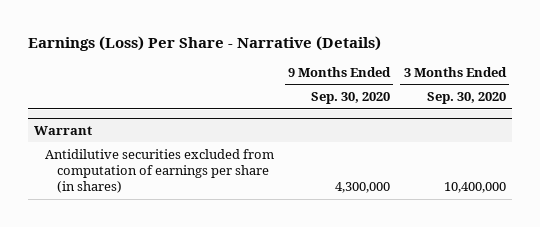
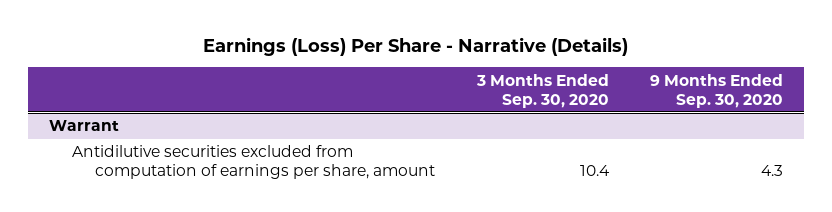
- | 9 Months Ended Sep. 30, 2020 | 3 Months Ended Sep. 30, 2020
+ | 3 Months Ended Sep. 30, 2020 | 9 Months Ended Sep. 30, 2020
@ Warrant
- Antidilutive securities excluded from computation of earnings per share (in shares) | 4,300,000 | 10,400,000
+ Antidilutive securities excluded from computation of earnings per share, amount | 10.4 | 4.3

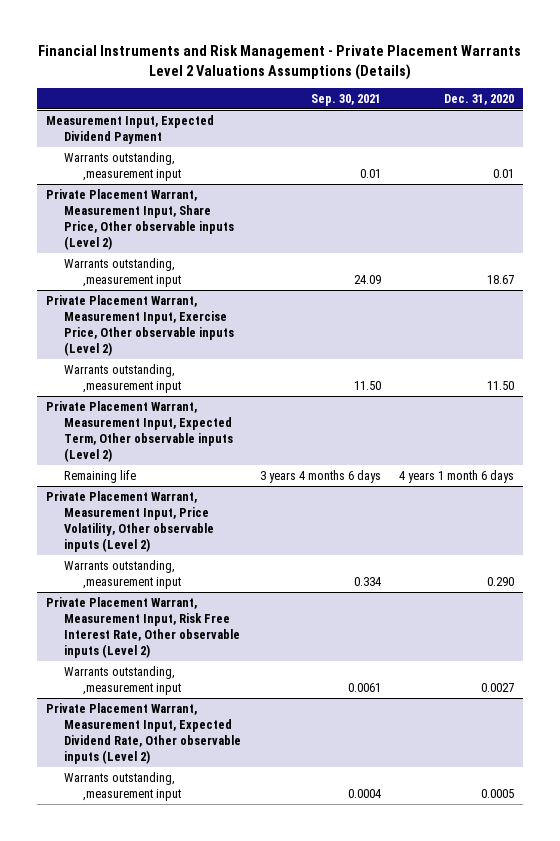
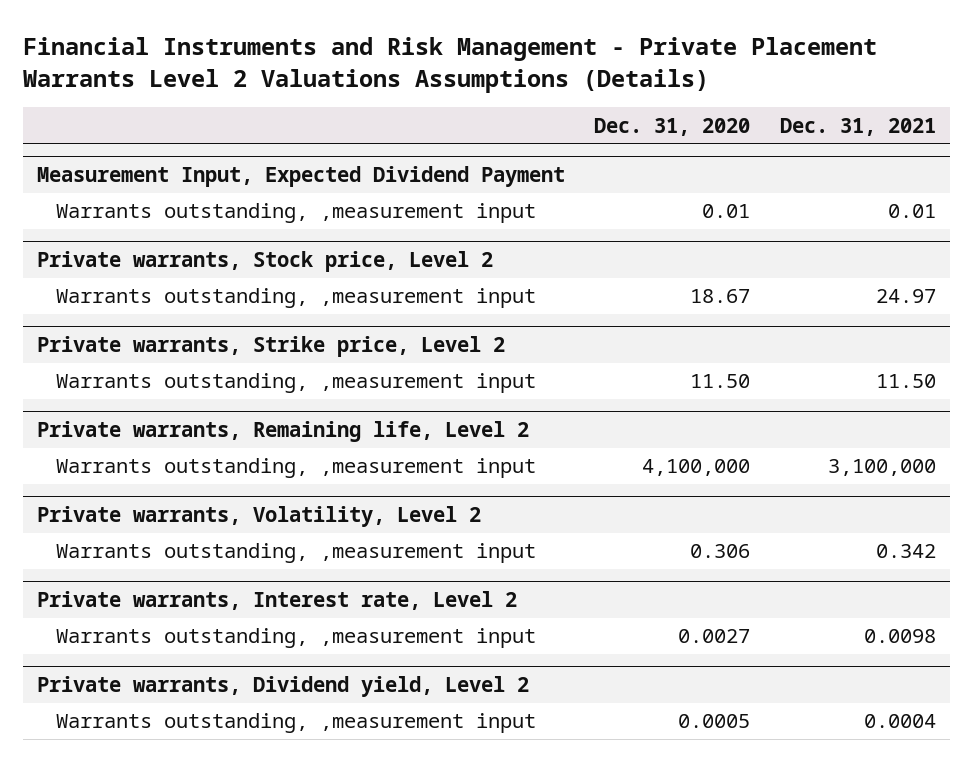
- | Sep. 30, 2021 | Dec. 31, 2020
+ | Dec. 31, 2020 | Dec. 31, 2021
- Private Placement Warrant, Measurement Input, Share Price, Other observable inputs (Level 2)
+ Private warrants, Stock price, Level 2
- Private Placement Warrant, Measurement Input, Exercise Price, Other observable inputs (Level 2)
+ Private warrants, Strike price, Level 2
- Private Placement Warrant, Measurement Input, Expected Term, Other observable inputs (Level 2)
- Remaining life | 3 years 4 months 6 days | 4 years 1 month 6 days
- Private Placement Warrant, Measurement Input, Price Volatility, Other observable inputs (Level 2)
- Warrants outstanding, ,measurement input | 0.334 | 0.290
- Private Placement Warrant, Measurement Input, Risk Free Interest Rate, Other observable inputs (Level 2)
+ Private warrants, Remaining life, Level 2
+ Warrants outstanding, ,measurement input | 4,100,000 | 3,100,000
+ Private warrants, Volatility, Level 2
+ Warrants outstanding, ,measurement input | 0.306 | 0.342
+ Private warrants, Interest rate, Level 2
- Private Placement Warrant, Measurement Input, Expected Dividend Rate, Other observable inputs (Level 2)
+ Private warrants, Dividend yield, Level 2

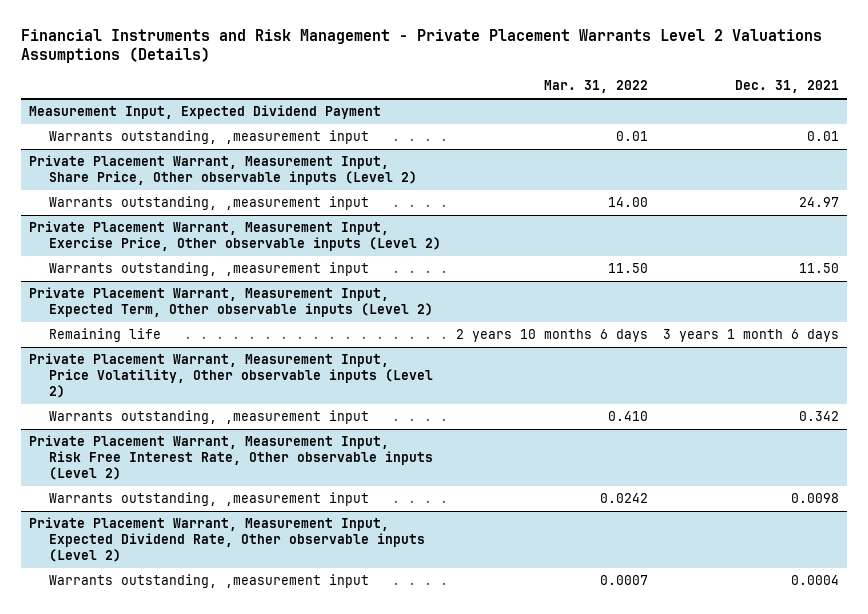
- | Dec. 31, 2020 | Dec. 31, 2021
+ | Mar. 31, 2022 | Dec. 31, 2021
- Private warrants, Stock price, Level 2
+ Private Placement Warrant, Measurement Input, Share Price, Other observable inputs (Level 2)
- Private warrants, Strike price, Level 2
+ Private Placement Warrant, Measurement Input, Exercise Price, Other observable inputs (Level 2)
- Private warrants, Remaining life, Level 2
- Warrants outstanding, ,measurement input | 4,100,000 | 3,100,000
- Private warrants, Volatility, Level 2
+ Private Placement Warrant, Measurement Input, Expected Term, Other observable inputs (Level 2)
+ Remaining life | 2 years 10 months 6 days | 3 years 1 month 6 days
+ Private Placement Warrant, Measurement Input, Price Volatility, Other observable inputs (Level 2)
- Private warrants, Interest rate, Level 2
+ Private Placement Warrant, Measurement Input, Risk Free Interest Rate, Other observable inputs (Level 2)
- Private warrants, Dividend yield, Level 2
+ Private Placement Warrant, Measurement Input, Expected Dividend Rate, Other observable inputs (Level 2)

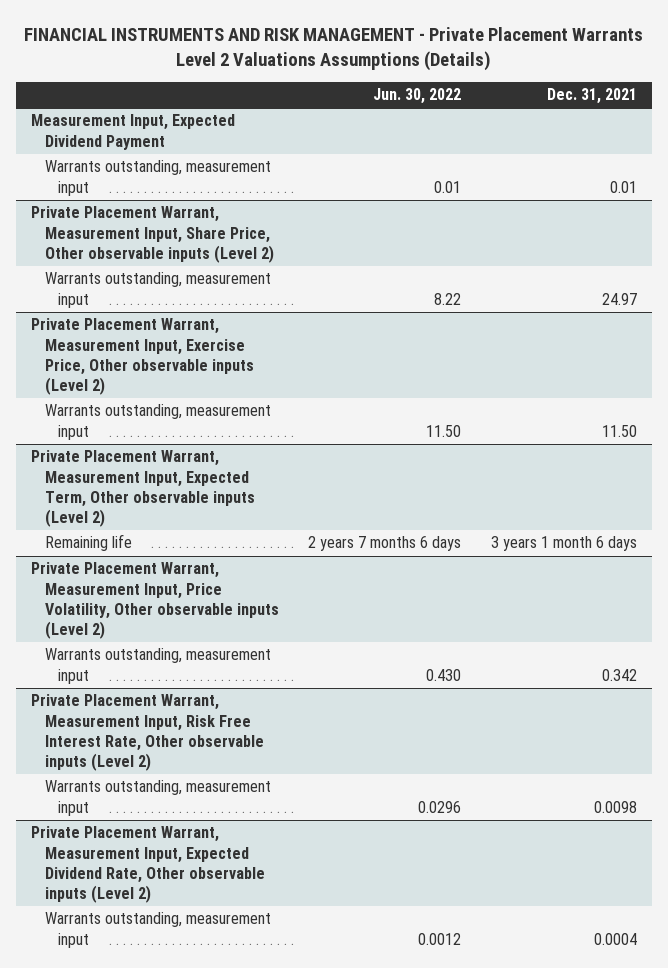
- Financial Instruments and Risk Management - Private Placement Warrants Level 2 Valuations Assumptions (Details)
+ FINANCIAL INSTRUMENTS AND RISK MANAGEMENT - Private Placement Warrants Level 2 Valuations Assumptions (Details)
- | Mar. 31, 2022 | Dec. 31, 2021
+ | Jun. 30, 2022 | Dec. 31, 2021
@ Measurement Input, Expected Dividend Payment
- Warrants outstanding, ,measurement input | 0.01 | 0.01
+ Warrants outstanding, measurement input | 0.01 | 0.01
@ Private Placement Warrant, Measurement Input, Share Price, Other observable inputs (Level 2)
- Warrants outstanding, ,measurement input | 14.00 | 24.97
+ Warrants outstanding, measurement input | 8.22 | 24.97
@ Private Placement Warrant, Measurement Input, Exercise Price, Other observable inputs (Level 2)
- Warrants outstanding, ,measurement input | 11.50 | 11.50
+ Warrants outstanding, measurement input | 11.50 | 11.50
@ Private Placement Warrant, Measurement Input, Price Volatility, Other observable inputs (Level 2)
- Warrants outstanding, ,measurement input | 0.410 | 0.342
+ Warrants outstanding, measurement input | 0.430 | 0.342
@ Private Placement Warrant, Measurement Input, Risk Free Interest Rate, Other observable inputs (Level 2)
- Warrants outstanding, ,measurement input | 0.0242 | 0.0098
+ Warrants outstanding, measurement input | 0.0296 | 0.0098
@ Private Placement Warrant, Measurement Input, Expected Dividend Rate, Other observable inputs (Level 2)
- Warrants outstanding, ,measurement input | 0.0007 | 0.0004
+ Warrants outstanding, measurement input | 0.0012 | 0.0004

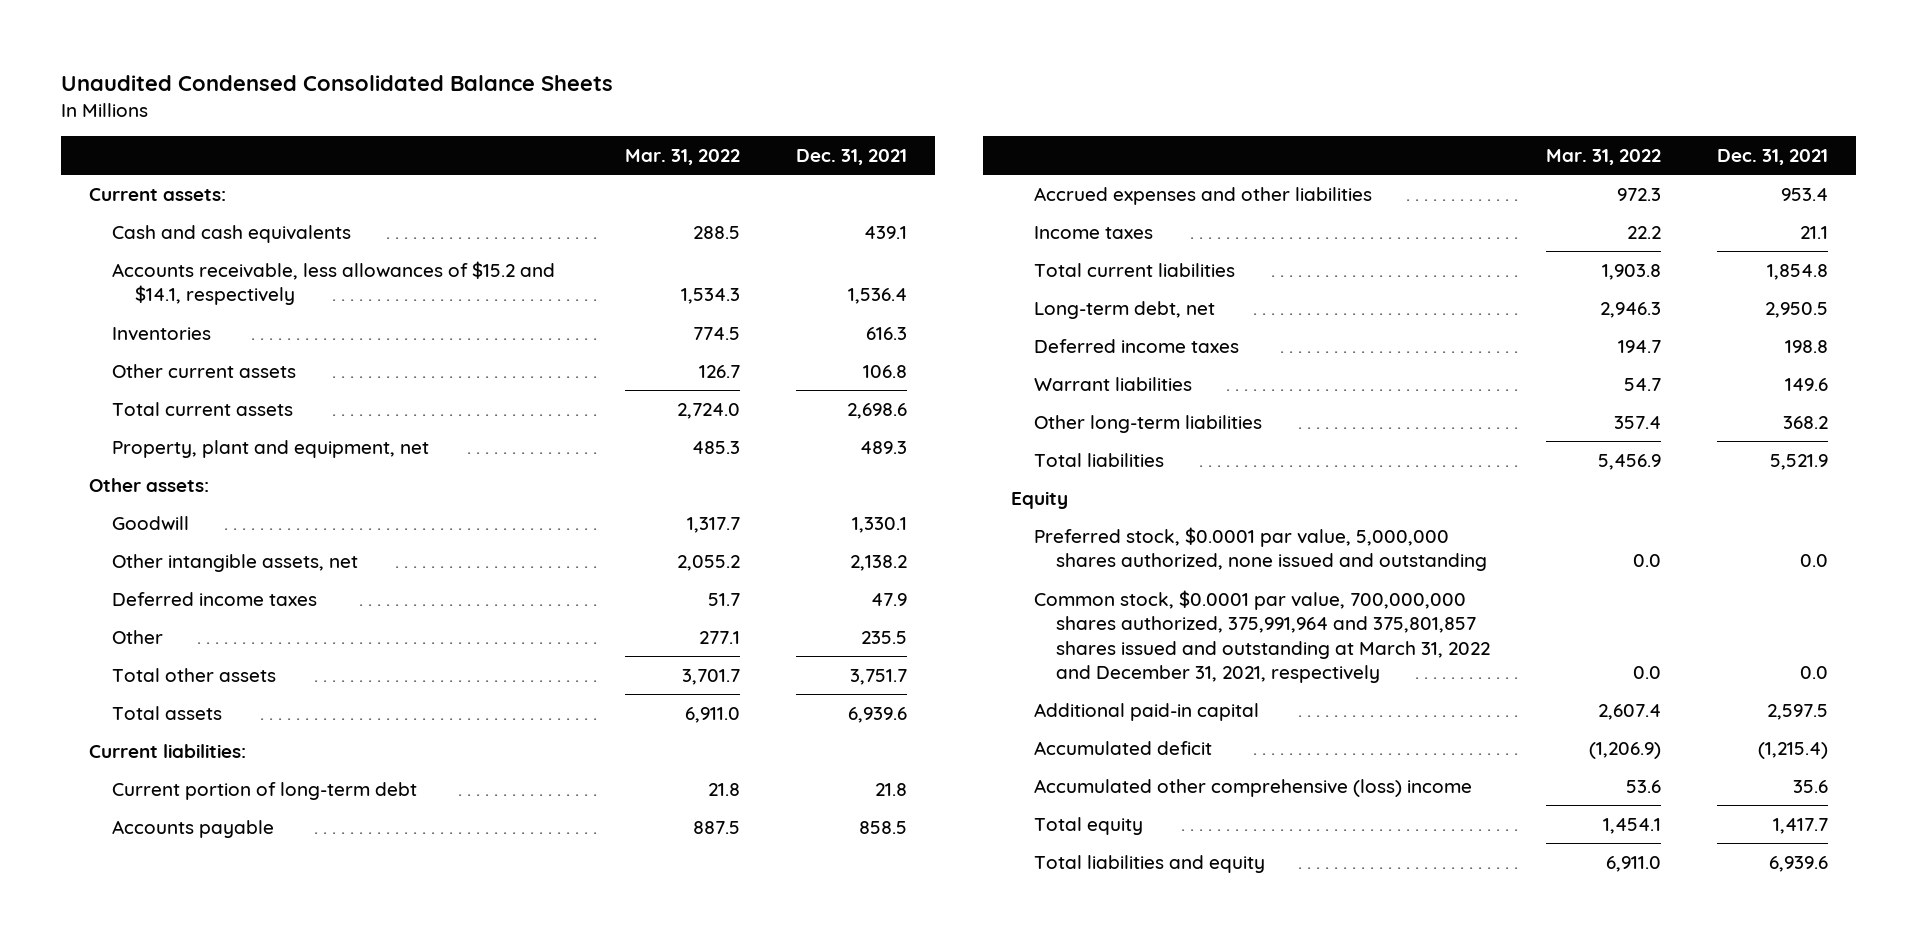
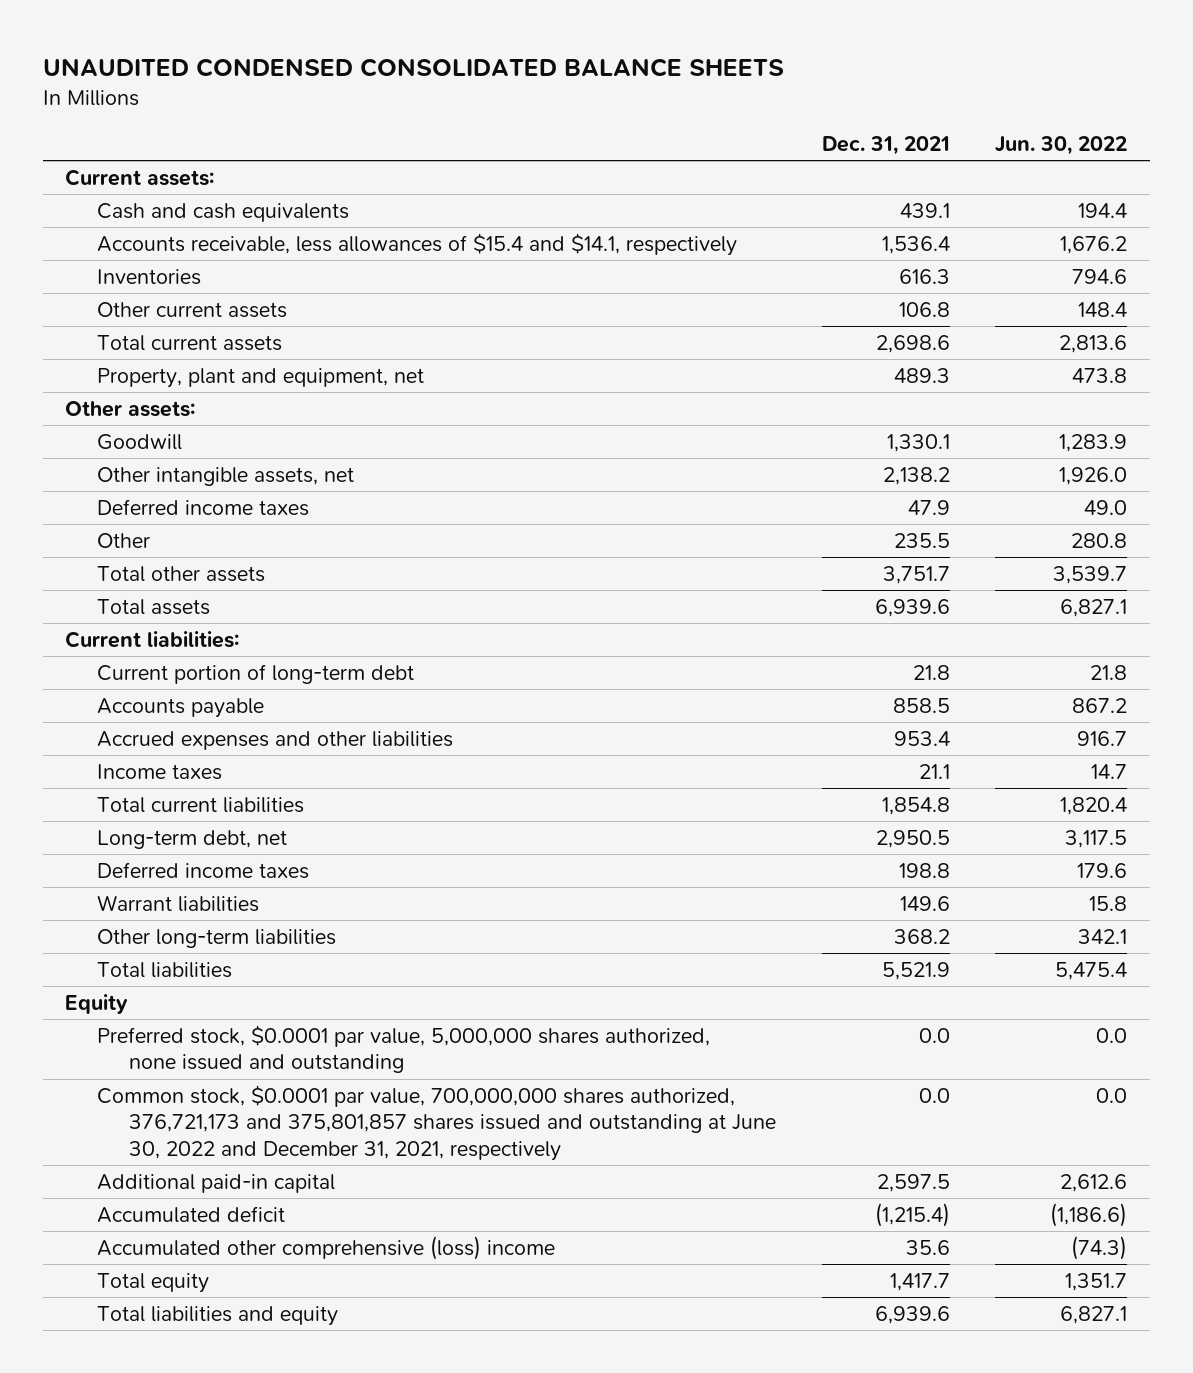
- Unaudited Condensed Consolidated Balance Sheets
+ UNAUDITED CONDENSED CONSOLIDATED BALANCE SHEETS
- | Mar. 31, 2022 | Dec. 31, 2021
+ | Dec. 31, 2021 | Jun. 30, 2022
- Accounts receivable, less allowances of $15.2 and $14.1, respectively | 1,534.3 | 1,536.4
+ Accounts receivable, less allowances of $15.4 and $14.1, respectively | 1,536.4 | 1,676.2
- Common stock, $0.0001 par value, 700,000,000 shares authorized, 375,991,964 and 375,801,857 shares issued and outstanding at March 31, 2022 and December 31, 2021, respectively | 0.0 | 0.0
+ Common stock, $0.0001 par value, 700,000,000 shares authorized, 376,721,173 and 375,801,857 shares issued and outstanding at June 30, 2022 and December 31, 2021, respectively | 0.0 | 0.0

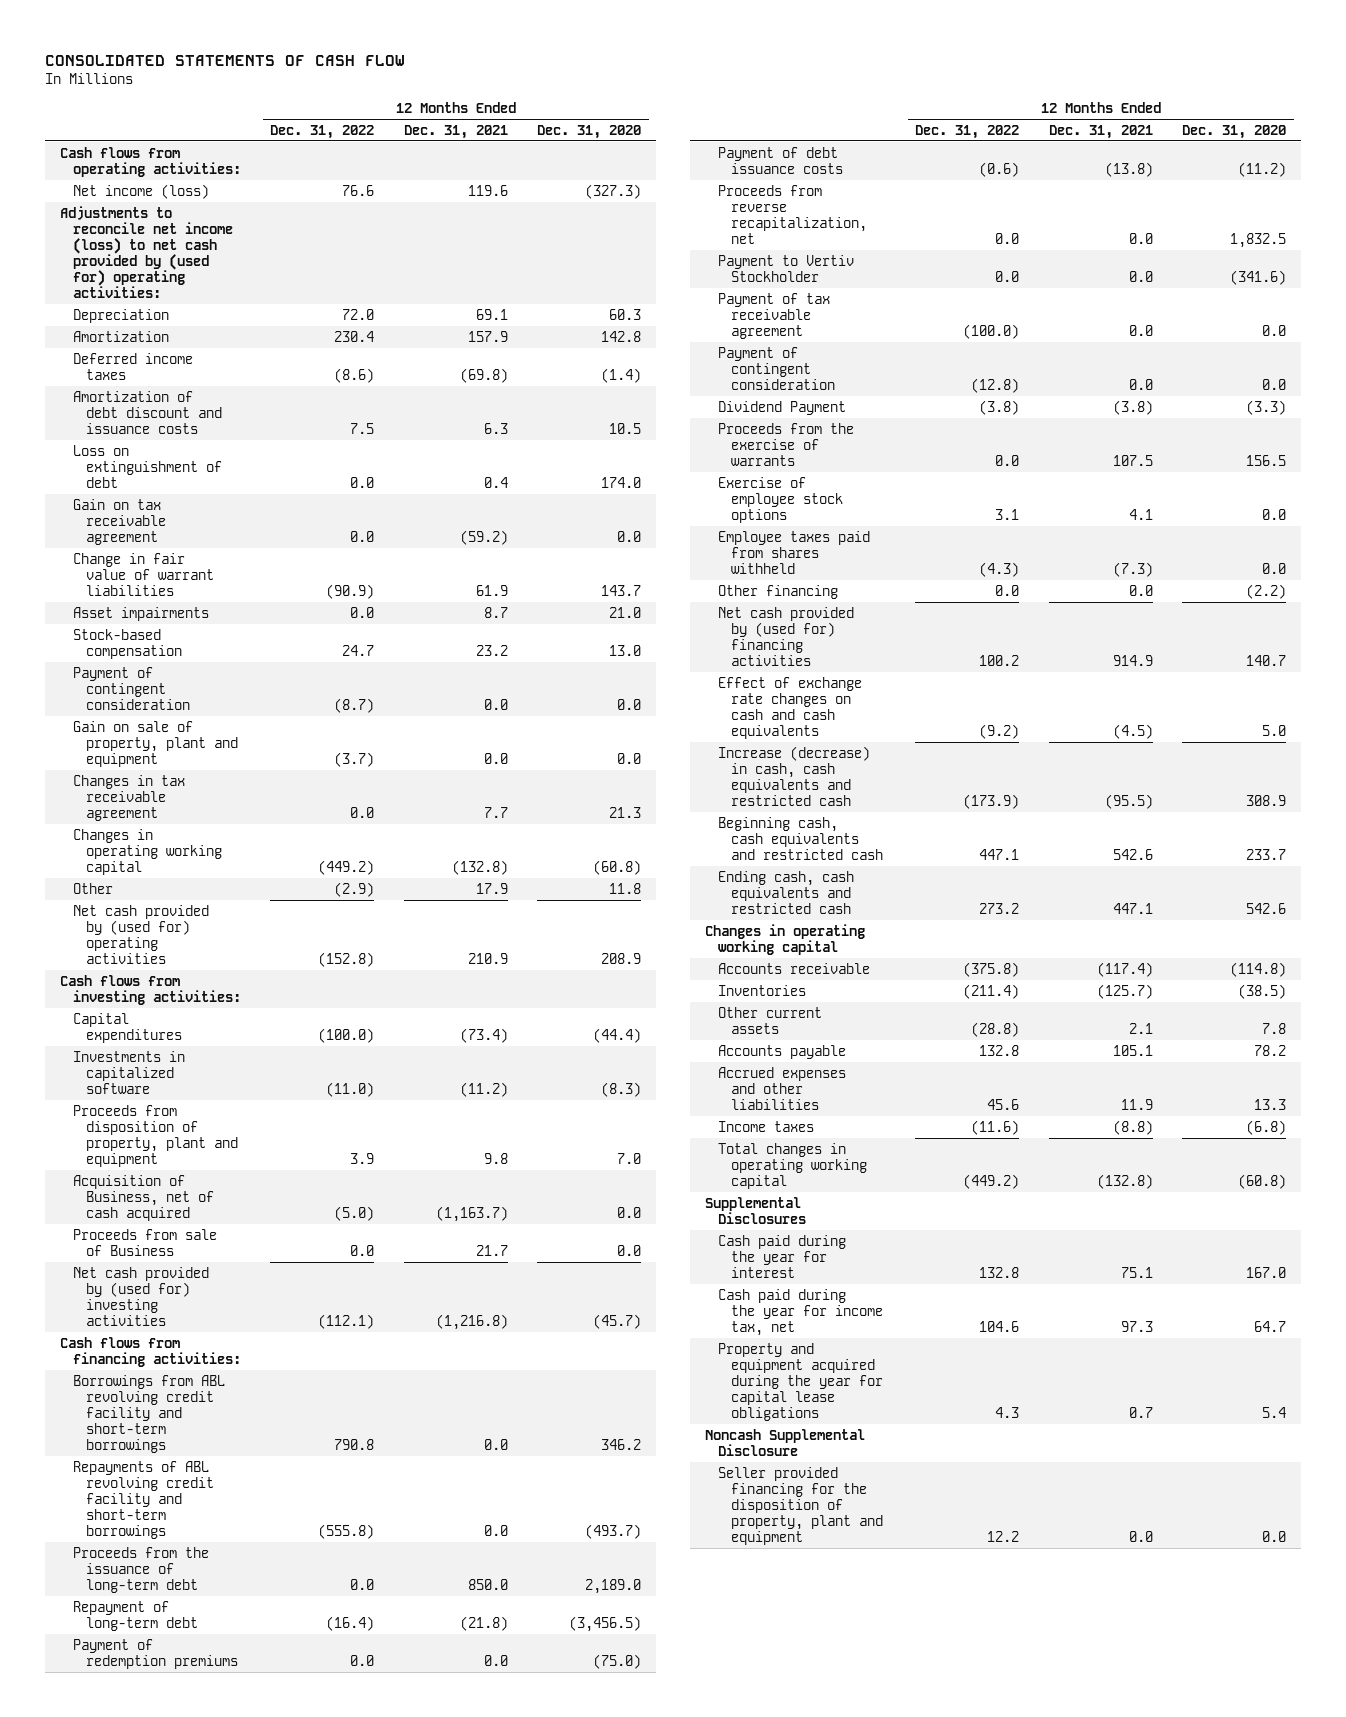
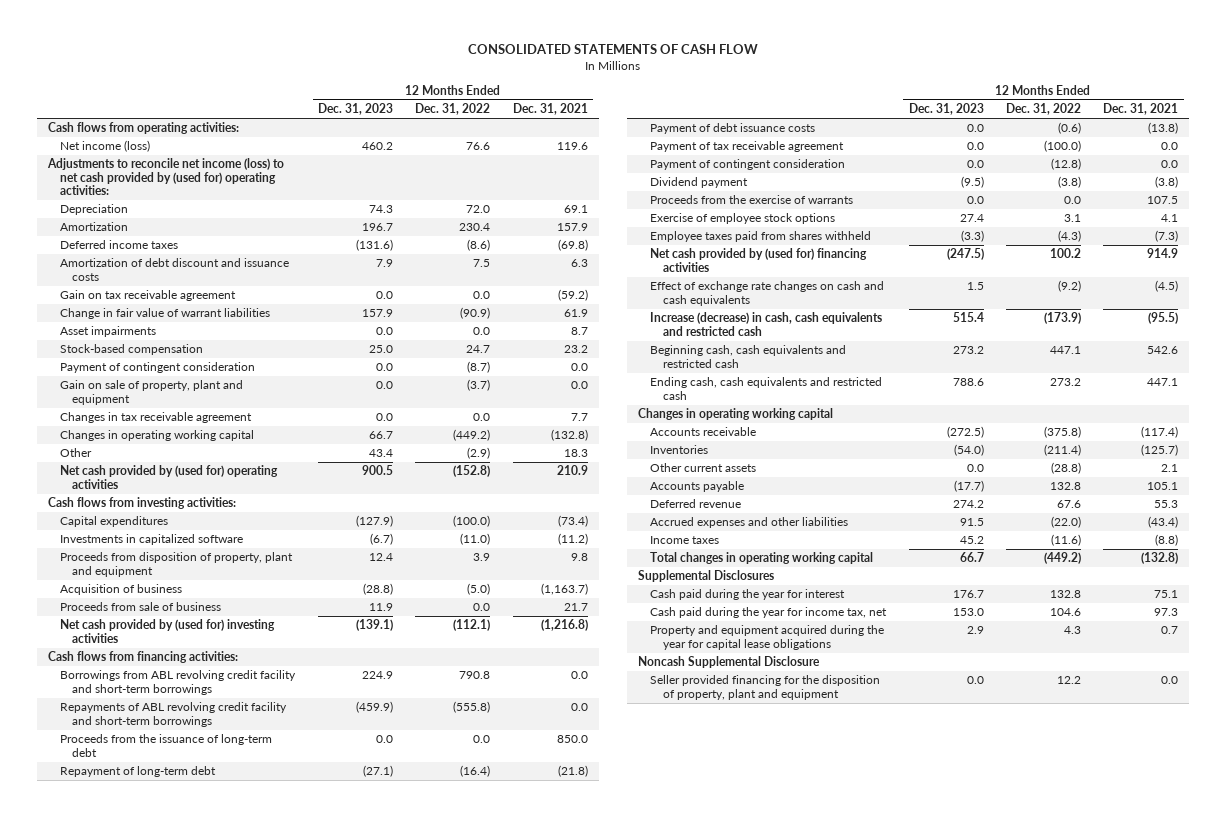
- | 12 Months Ended Dec. 31, 2022 | 12 Months Ended Dec. 31, 2021 | 12 Months Ended Dec. 31, 2020
+ | 12 Months Ended Dec. 31, 2023 | 12 Months Ended Dec. 31, 2022 | 12 Months Ended Dec. 31, 2021
- Loss on extinguishment of debt | 0.0 | 0.4 | 174.0
- Other | (2.9) | 17.9 | 11.8
+ Other | 43.4 | (2.9) | 18.3
- Acquisition of Business, net of cash acquired | (5.0) | (1,163.7) | 0.0
- Proceeds from sale of Business | 0.0 | 21.7 | 0.0
+ Acquisition of business | (28.8) | (5.0) | (1,163.7)
+ Proceeds from sale of business | 11.9 | 0.0 | 21.7
- Payment of redemption premiums | 0.0 | 0.0 | (75.0)
- Proceeds from reverse recapitalization, net | 0.0 | 0.0 | 1,832.5
- Payment to Vertiv Stockholder | 0.0 | 0.0 | (341.6)
- Dividend Payment | (3.8) | (3.8) | (3.3)
+ Dividend payment | (9.5) | (3.8) | (3.8)
- Other financing | 0.0 | 0.0 | (2.2)
- Accrued expenses and other liabilities | 45.6 | 11.9 | 13.3
+ Deferred revenue | 274.2 | 67.6 | 55.3
+ Accrued expenses and other liabilities | 91.5 | (22.0) | (43.4)

